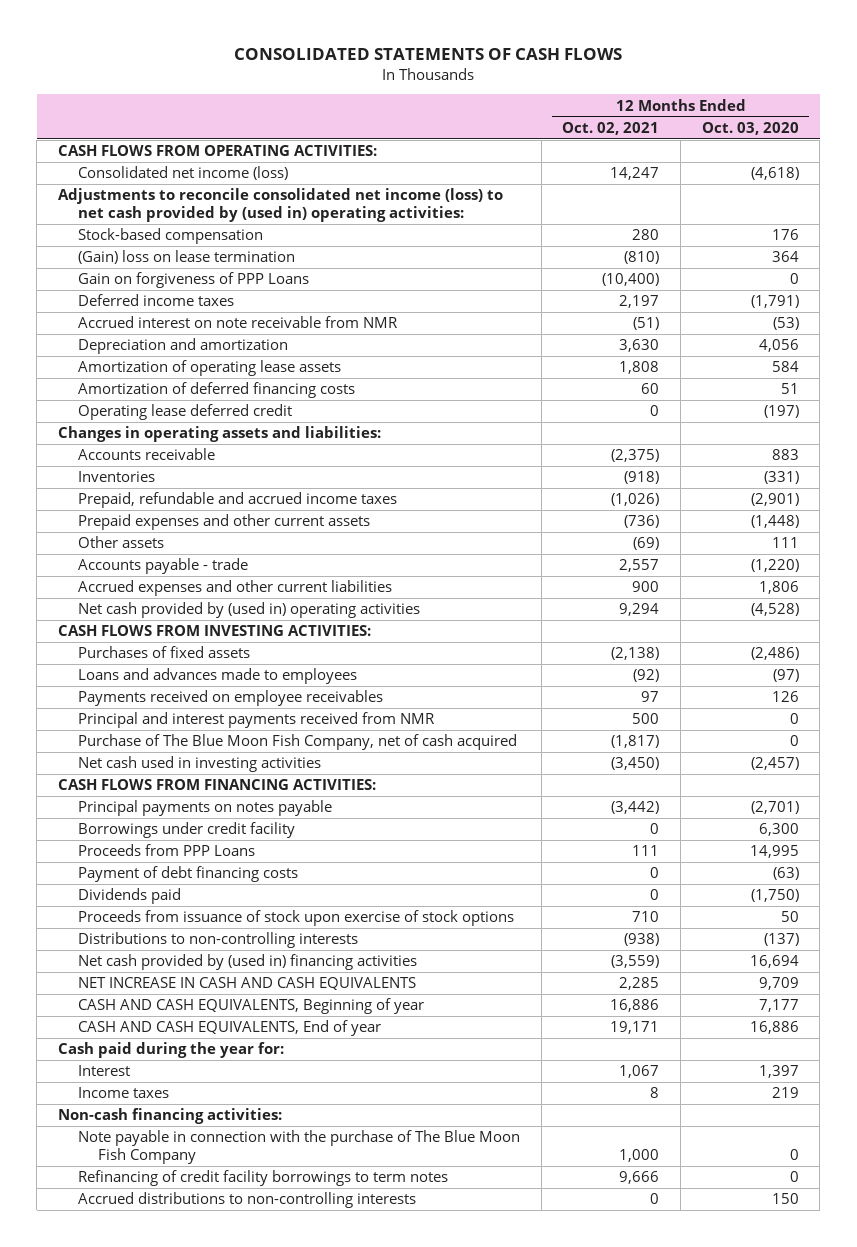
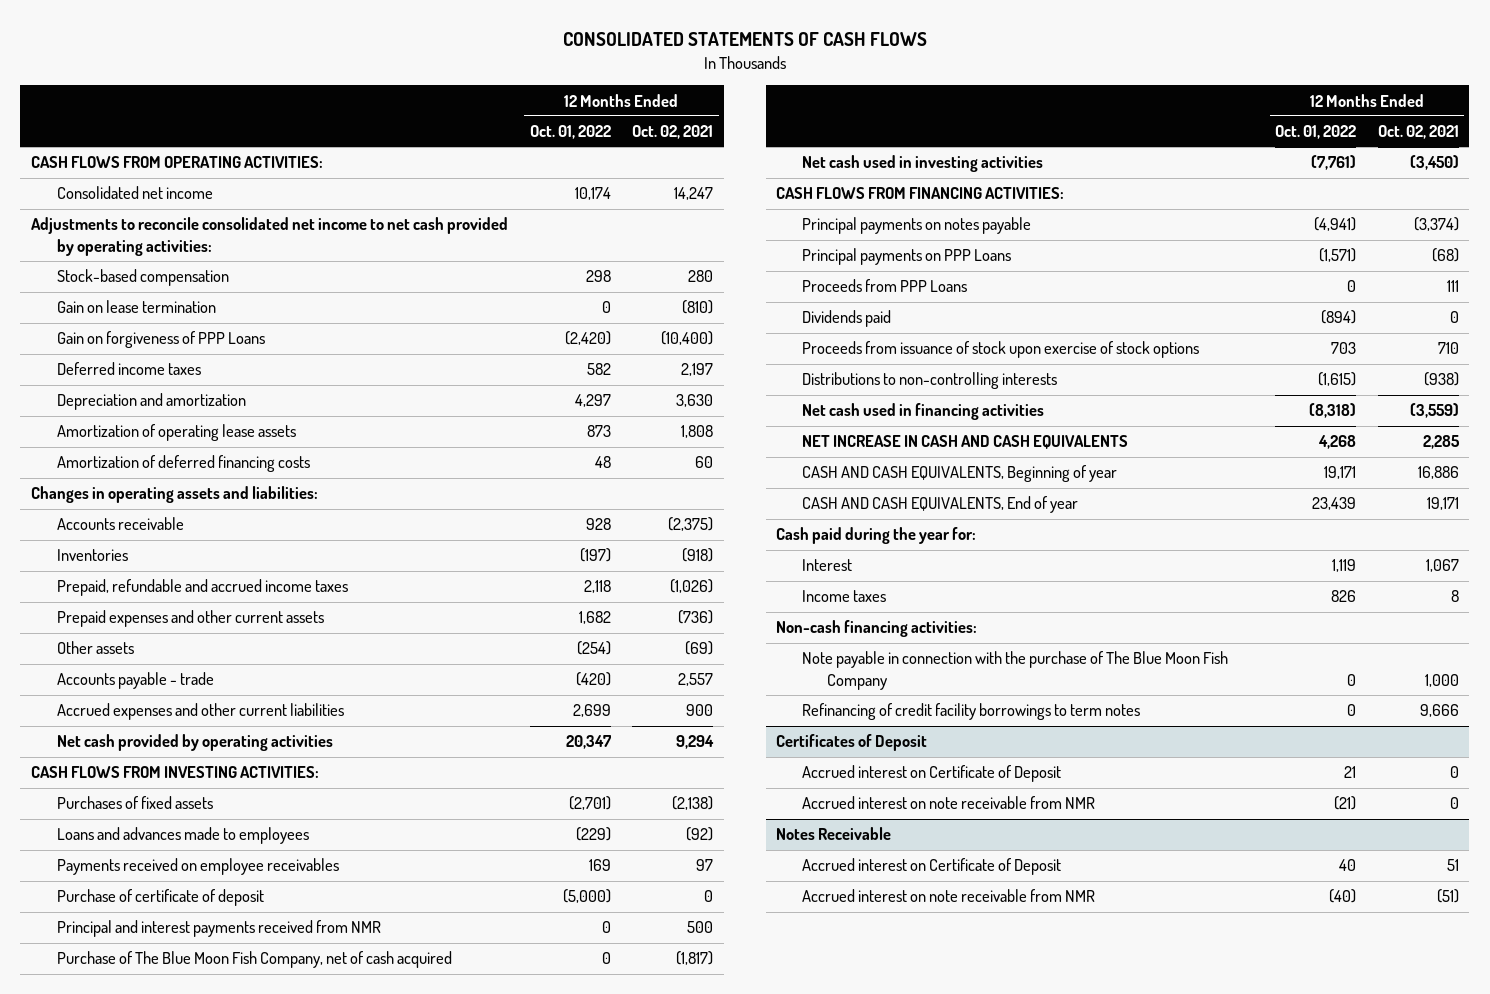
- | 12 Months Ended Oct. 02, 2021 | 12 Months Ended Oct. 03, 2020
+ | 12 Months Ended Oct. 01, 2022 | 12 Months Ended Oct. 02, 2021
- Consolidated net income (loss) | 14,247 | (4,618)
- Adjustments to reconcile consolidated net income (loss) to net cash provided by (used in) operating activities:
+ Consolidated net income | 10,174 | 14,247
+ Adjustments to reconcile consolidated net income to net cash provided by operating activities:
- (Gain) loss on lease termination | (810) | 364
+ Gain on lease termination | 0 | (810)
- Accrued interest on note receivable from NMR | (51) | (53)
- Operating lease deferred credit | 0 | (197)
- Net cash provided by (used in) operating activities | 9,294 | (4,528)
+ Net cash provided by operating activities | 20,347 | 9,294
+ Purchase of certificate of deposit | (5,000) | 0
- Principal payments on notes payable | (3,442) | (2,701)
- Borrowings under credit facility | 0 | 6,300
+ Principal payments on notes payable | (4,941) | (3,374)
+ Principal payments on PPP Loans | (1,571) | (68)
- Payment of debt financing costs | 0 | (63)
- Net cash provided by (used in) financing activities | (3,559) | 16,694
+ Net cash used in financing activities | (8,318) | (3,559)
- Accrued distributions to non-controlling interests | 0 | 150
+ Certificates of Deposit
+ Accrued interest on Certificate of Deposit | 21 | 0
+ Accrued interest on note receivable from NMR | (21) | 0
+ Notes Receivable
+ Accrued interest on Certificate of Deposit | 40 | 51
+ Accrued interest on note receivable from NMR | (40) | (51)

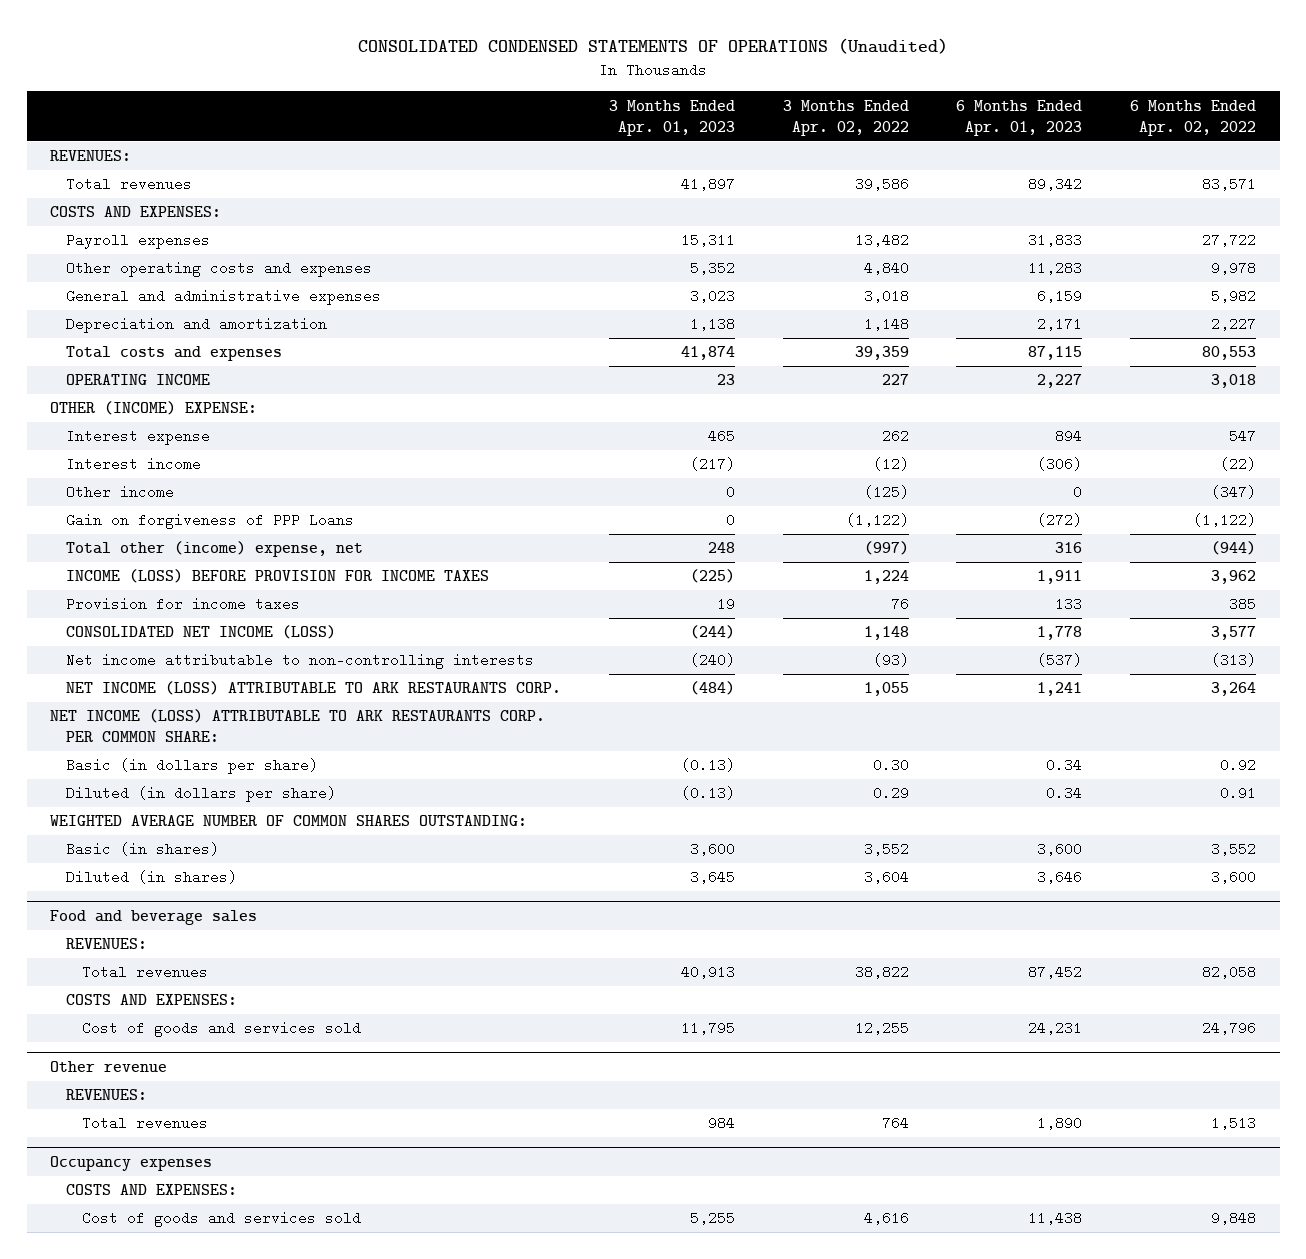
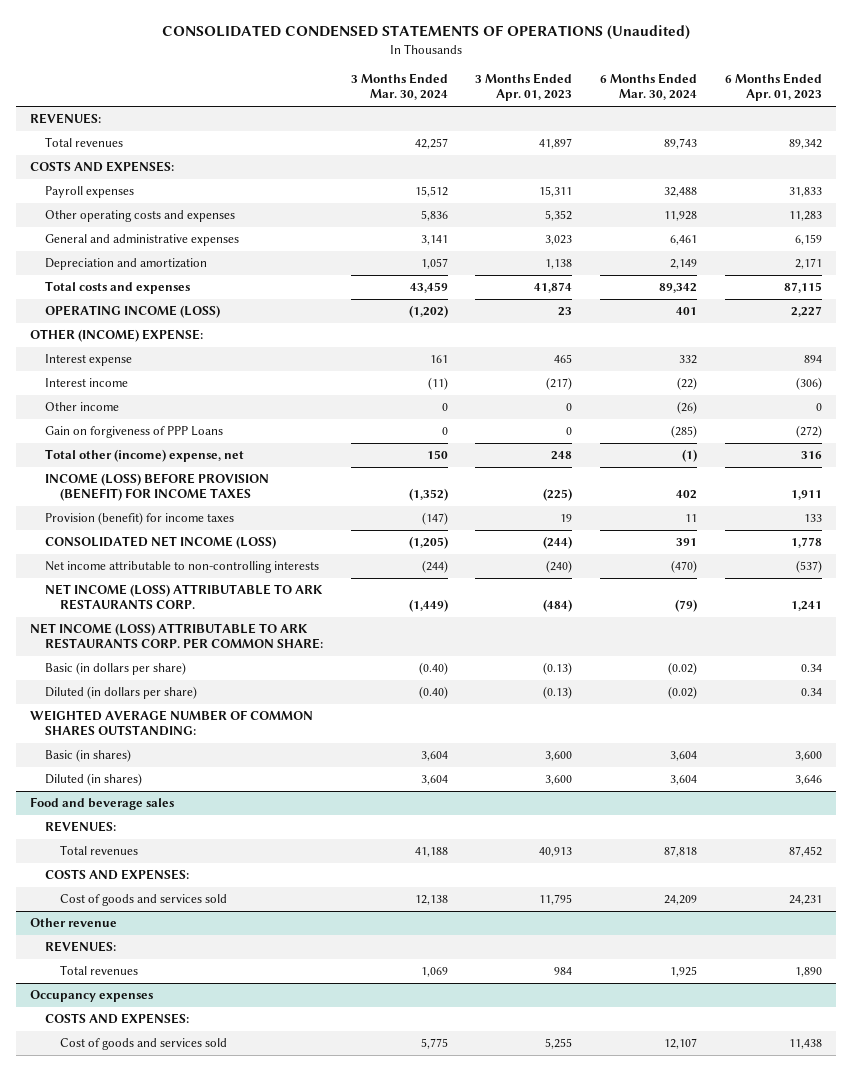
- | 3 Months Ended Apr. 01, 2023 | 3 Months Ended Apr. 02, 2022 | 6 Months Ended Apr. 01, 2023 | 6 Months Ended Apr. 02, 2022
+ | 3 Months Ended Mar. 30, 2024 | 3 Months Ended Apr. 01, 2023 | 6 Months Ended Mar. 30, 2024 | 6 Months Ended Apr. 01, 2023
- OPERATING INCOME | 23 | 227 | 2,227 | 3,018
+ OPERATING INCOME (LOSS) | (1,202) | 23 | 401 | 2,227
- INCOME (LOSS) BEFORE PROVISION FOR INCOME TAXES | (225) | 1,224 | 1,911 | 3,962
- Provision for income taxes | 19 | 76 | 133 | 385
+ INCOME (LOSS) BEFORE PROVISION (BENEFIT) FOR INCOME TAXES | (1,352) | (225) | 402 | 1,911
+ Provision (benefit) for income taxes | (147) | 19 | 11 | 133
- Diluted (in shares) | 3,645 | 3,604 | 3,646 | 3,600
+ Diluted (in shares) | 3,604 | 3,600 | 3,604 | 3,646

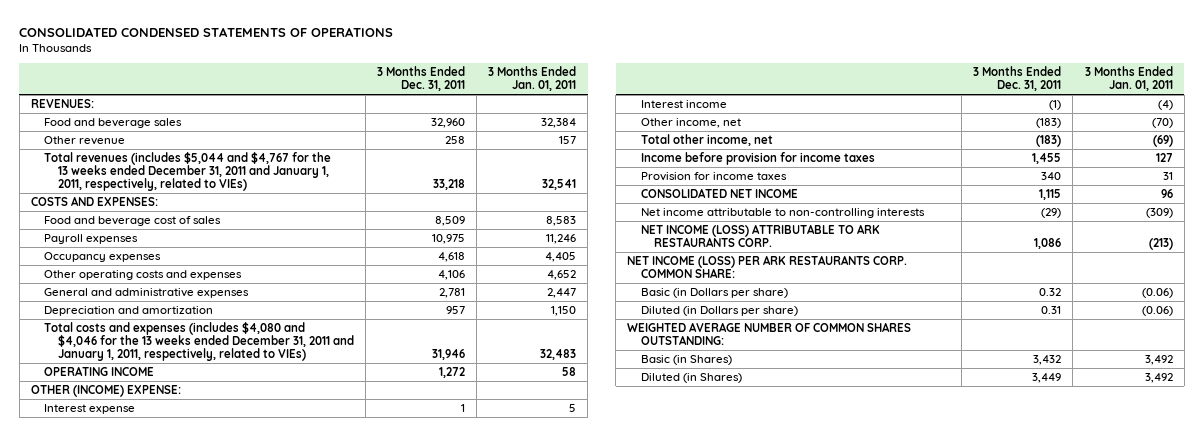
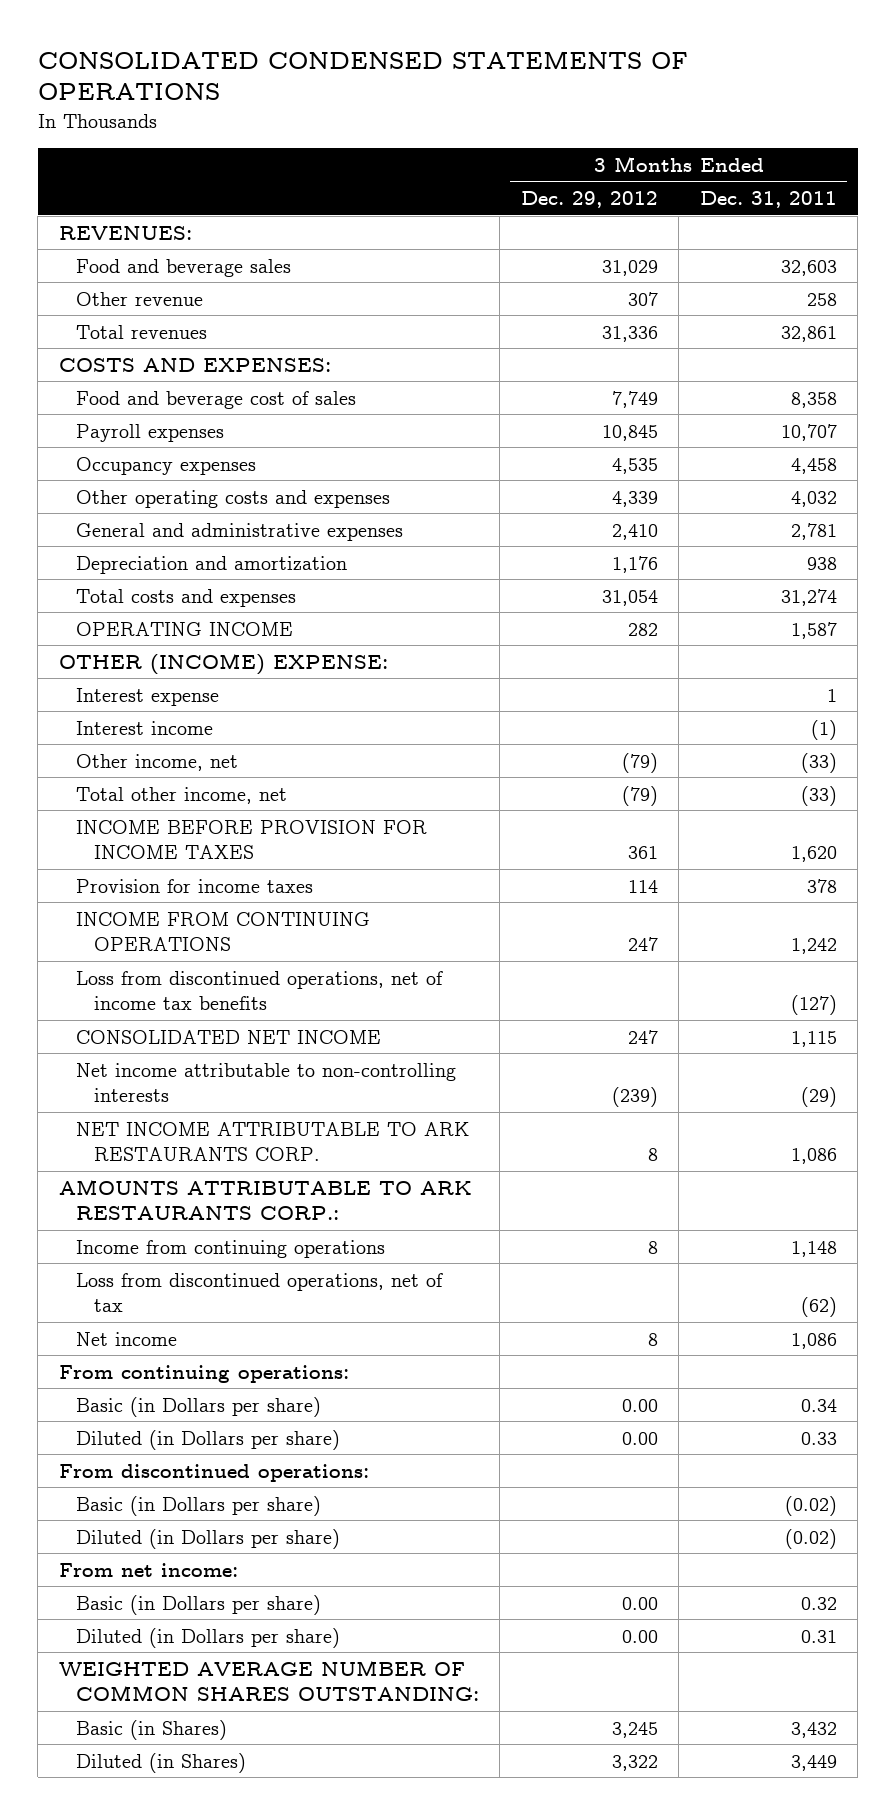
- | 3 Months Ended Dec. 31, 2011 | 3 Months Ended Jan. 01, 2011
+ | 3 Months Ended Dec. 29, 2012 | 3 Months Ended Dec. 31, 2011
- Food and beverage sales | 32,960 | 32,384
+ Food and beverage sales | 31,029 | 32,603
- Total revenues (includes $5,044 and $4,767 for the 13 weeks ended December 31, 2011 and January 1, 2011, respectively, related to VIEs) | 33,218 | 32,541
+ Total revenues | 31,336 | 32,861
- Food and beverage cost of sales | 8,509 | 8,583
- Payroll expenses | 10,975 | 11,246
- Occupancy expenses | 4,618 | 4,405
- Other operating costs and expenses | 4,106 | 4,652
+ Food and beverage cost of sales | 7,749 | 8,358
+ Payroll expenses | 10,845 | 10,707
+ Occupancy expenses | 4,535 | 4,458
+ Other operating costs and expenses | 4,339 | 4,032
- Depreciation and amortization | 957 | 1,150
- Total costs and expenses (includes $4,080 and $4,046 for the 13 weeks ended December 31, 2011 and January 1, 2011, respectively, related to VIEs) | 31,946 | 32,483
- OPERATING INCOME | 1,272 | 58
+ Depreciation and amortization | 1,176 | 938
+ Total costs and expenses | 31,054 | 31,274
+ OPERATING INCOME | 282 | 1,587
- Other income, net | (183) | (70)
- Total other income, net | (183) | (69)
- Income before provision for income taxes | 1,455 | 127
- Provision for income taxes | 340 | 31
+ Other income, net | (79) | (33)
+ Total other income, net | (79) | (33)
+ INCOME BEFORE PROVISION FOR INCOME TAXES | 361 | 1,620
+ Provision for income taxes | 114 | 378
+ INCOME FROM CONTINUING OPERATIONS | 247 | 1,242
+ Loss from discontinued operations, net of income tax benefits | | (127)
- NET INCOME (LOSS) ATTRIBUTABLE TO ARK RESTAURANTS CORP. | 1,086 | (213)
- NET INCOME (LOSS) PER ARK RESTAURANTS CORP. COMMON SHARE:
+ NET INCOME ATTRIBUTABLE TO ARK RESTAURANTS CORP. | 8 | 1,086
+ AMOUNTS ATTRIBUTABLE TO ARK RESTAURANTS CORP.:
+ Income from continuing operations | 8 | 1,148
+ Loss from discontinued operations, net of tax | | (62)
+ Net income | 8 | 1,086
+ From continuing operations:
+ Basic (in Dollars per share) | 0.00 | 0.34
+ Diluted (in Dollars per share) | 0.00 | 0.33
+ From discontinued operations:
+ Basic (in Dollars per share) | | (0.02)
+ Diluted (in Dollars per share) | | (0.02)
+ From net income:

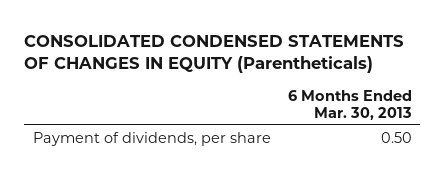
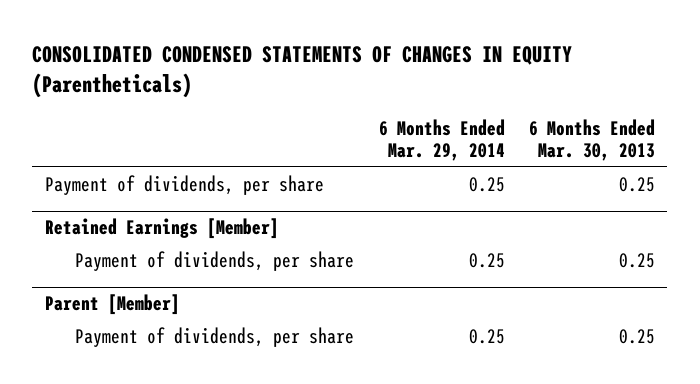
- | 6 Months Ended Mar. 30, 2013
+ | 6 Months Ended Mar. 29, 2014 | 6 Months Ended Mar. 30, 2013
- Payment of dividends, per share | 0.50
+ Payment of dividends, per share | 0.25 | 0.25
+ Retained Earnings [Member]
+ Payment of dividends, per share | 0.25 | 0.25
+ Parent [Member]
+ Payment of dividends, per share | 0.25 | 0.25

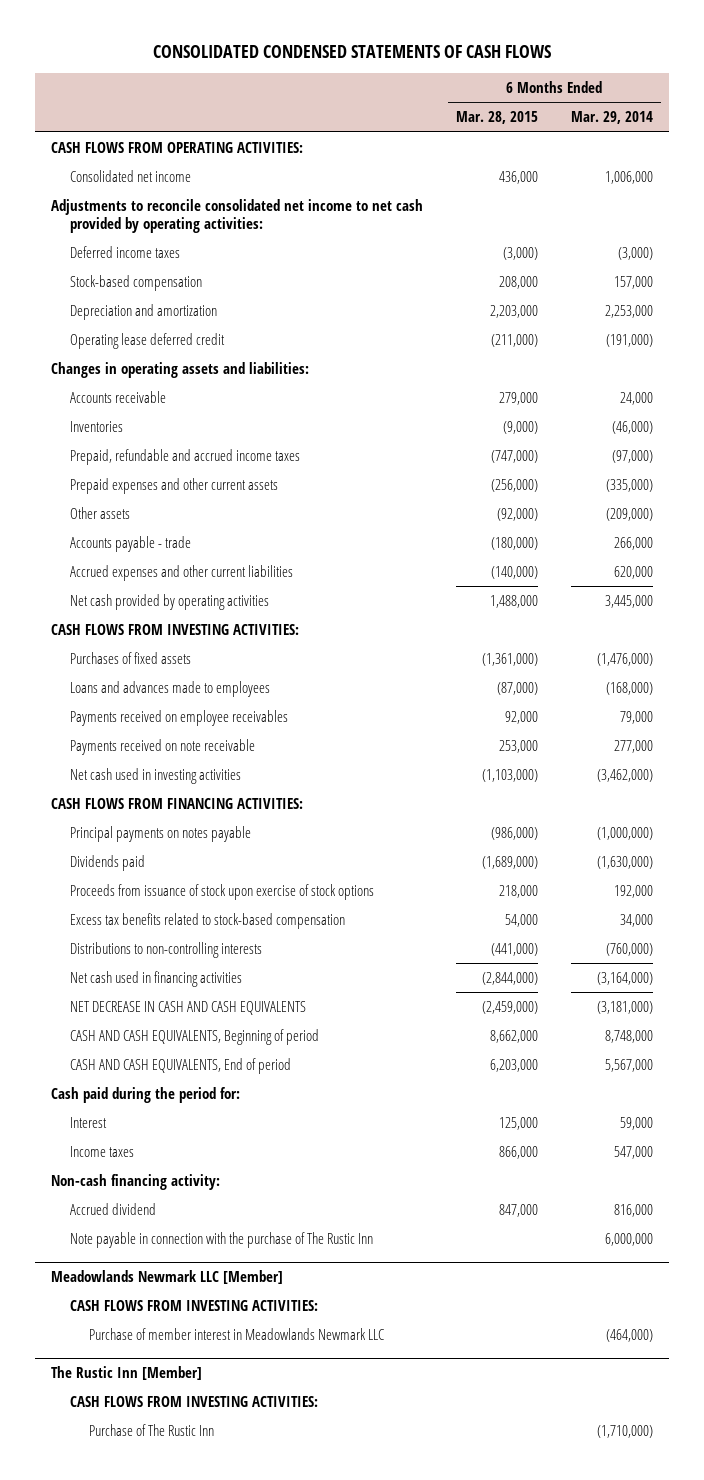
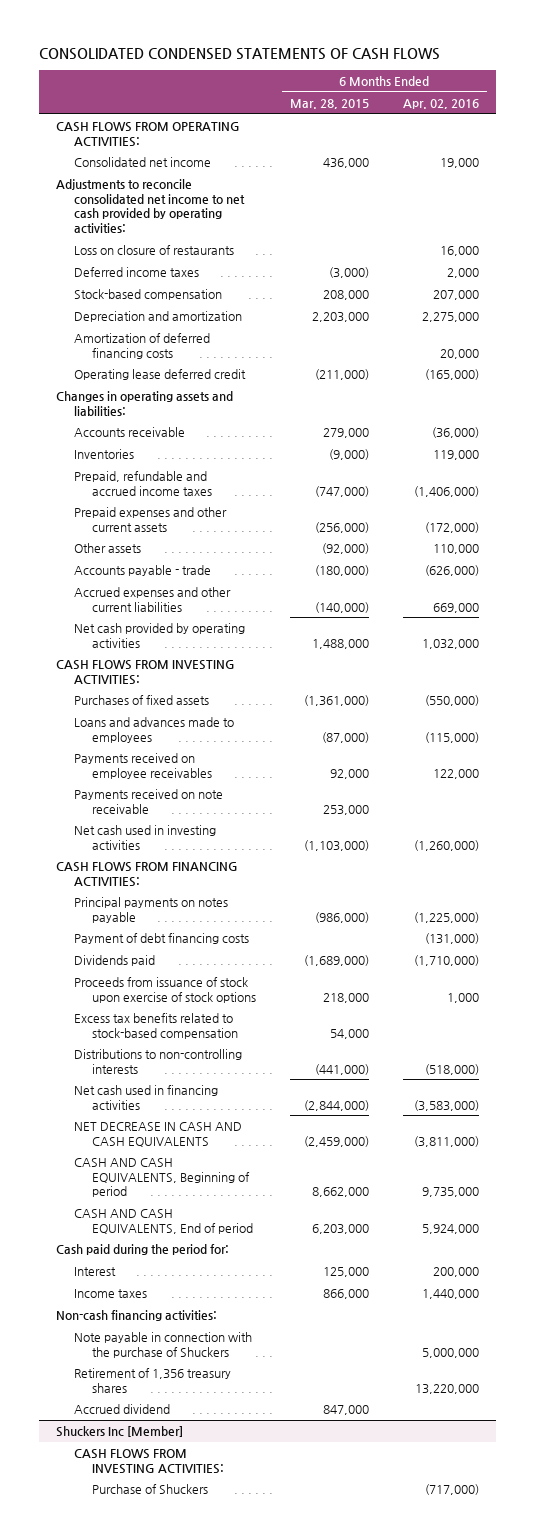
- | 6 Months Ended Mar. 28, 2015 | 6 Months Ended Mar. 29, 2014
+ | 6 Months Ended Mar. 28, 2015 | 6 Months Ended Apr. 02, 2016
+ Loss on closure of restaurants | | 16,000
+ Amortization of deferred financing costs | | 20,000
+ Payment of debt financing costs | | (131,000)
- Non-cash financing activity:
+ Non-cash financing activities:
+ Note payable in connection with the purchase of Shuckers | | 5,000,000
+ Retirement of 1,356 treasury shares | | 13,220,000
- Note payable in connection with the purchase of The Rustic Inn | | 6,000,000
- Meadowlands Newmark LLC [Member]
- CASH FLOWS FROM INVESTING ACTIVITIES:
- Purchase of member interest in Meadowlands Newmark LLC | | (464,000)
- The Rustic Inn [Member]
+ Shuckers Inc [Member]
- Purchase of The Rustic Inn | | (1,710,000)
+ Purchase of Shuckers | | (717,000)

